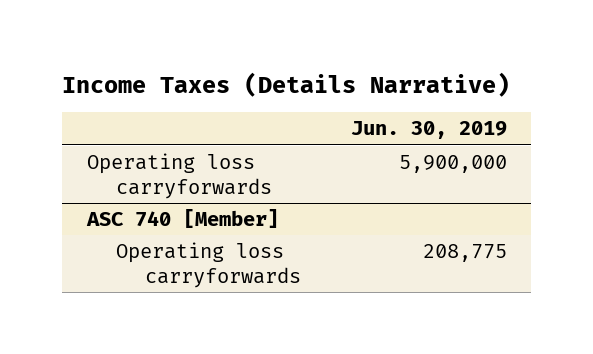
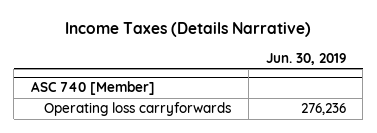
- Operating loss carryforwards | 5,900,000
@ ASC 740 [Member]
- Operating loss carryforwards | 208,775
+ Operating loss carryforwards | 276,236

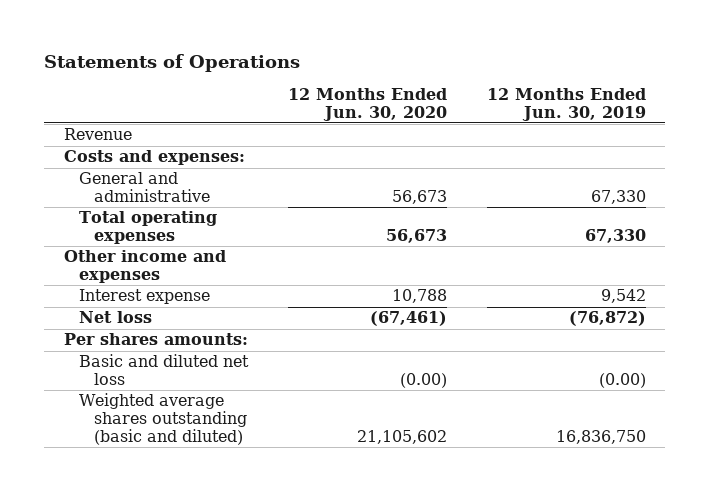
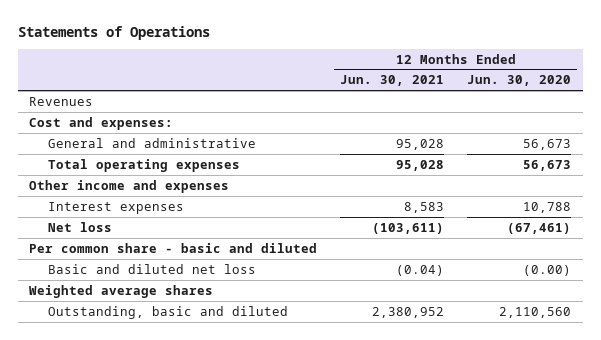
- | 12 Months Ended Jun. 30, 2020 | 12 Months Ended Jun. 30, 2019
+ | 12 Months Ended Jun. 30, 2021 | 12 Months Ended Jun. 30, 2020
- Revenue
- Costs and expenses:
+ Revenues
+ Cost and expenses:
- Interest expense | 10,788 | 9,542
+ Interest expenses | 8,583 | 10,788
- Per shares amounts:
+ Per common share - basic and diluted
- Weighted average shares outstanding (basic and diluted) | 21,105,602 | 16,836,750
+ Weighted average shares
+ Outstanding, basic and diluted | 2,380,952 | 2,110,560

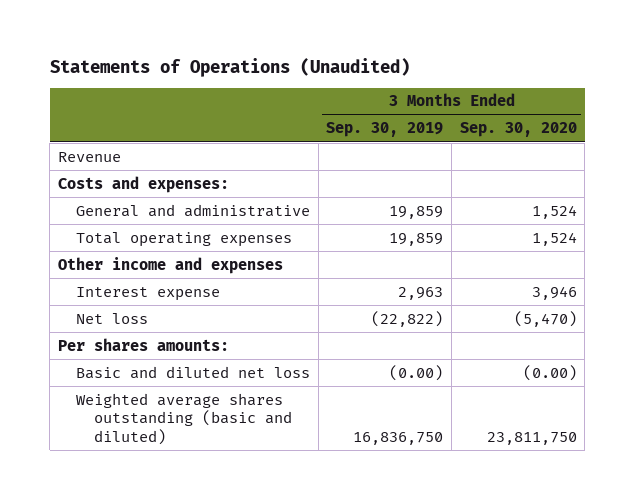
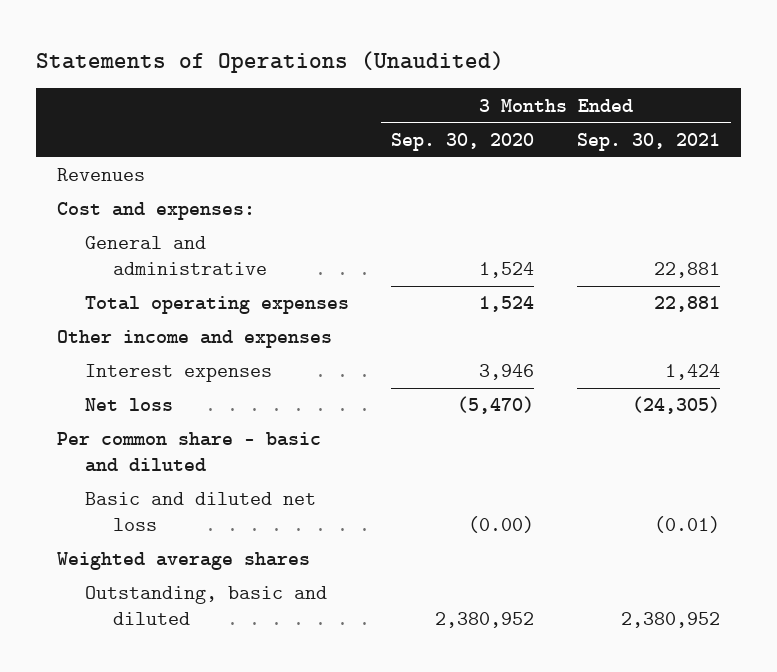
- | 3 Months Ended Sep. 30, 2019 | 3 Months Ended Sep. 30, 2020
+ | 3 Months Ended Sep. 30, 2020 | 3 Months Ended Sep. 30, 2021
- Revenue
- Costs and expenses:
+ Revenues
+ Cost and expenses:
- Interest expense | 2,963 | 3,946
+ Interest expenses | 3,946 | 1,424
- Per shares amounts:
+ Per common share - basic and diluted
- Weighted average shares outstanding (basic and diluted) | 16,836,750 | 23,811,750
+ Weighted average shares
+ Outstanding, basic and diluted | 2,380,952 | 2,380,952

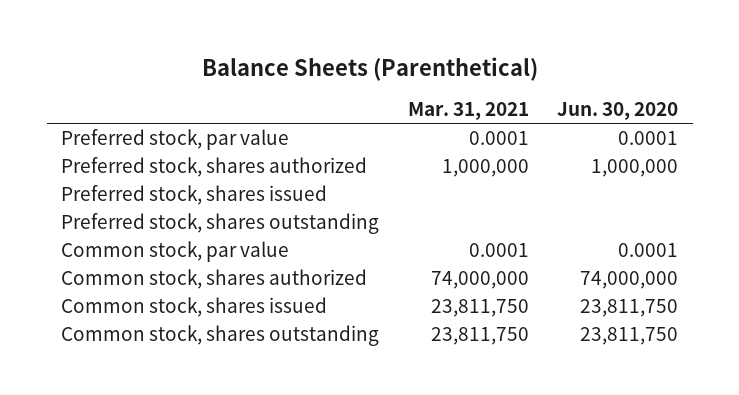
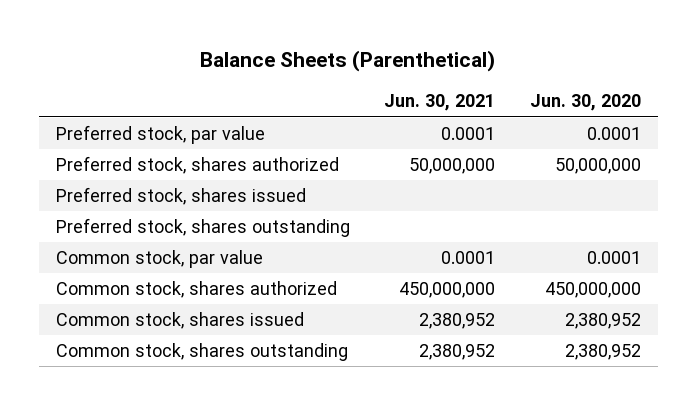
- | Mar. 31, 2021 | Jun. 30, 2020
+ | Jun. 30, 2021 | Jun. 30, 2020
- Preferred stock, shares authorized | 1,000,000 | 1,000,000
+ Preferred stock, shares authorized | 50,000,000 | 50,000,000
- Common stock, shares authorized | 74,000,000 | 74,000,000
- Common stock, shares issued | 23,811,750 | 23,811,750
- Common stock, shares outstanding | 23,811,750 | 23,811,750
+ Common stock, shares authorized | 450,000,000 | 450,000,000
+ Common stock, shares issued | 2,380,952 | 2,380,952
+ Common stock, shares outstanding | 2,380,952 | 2,380,952

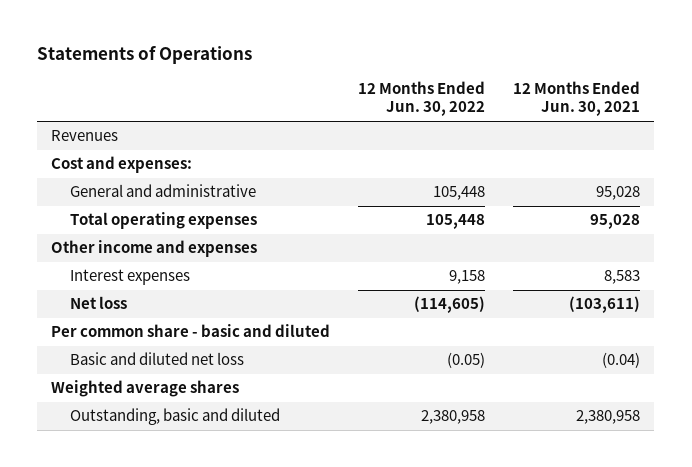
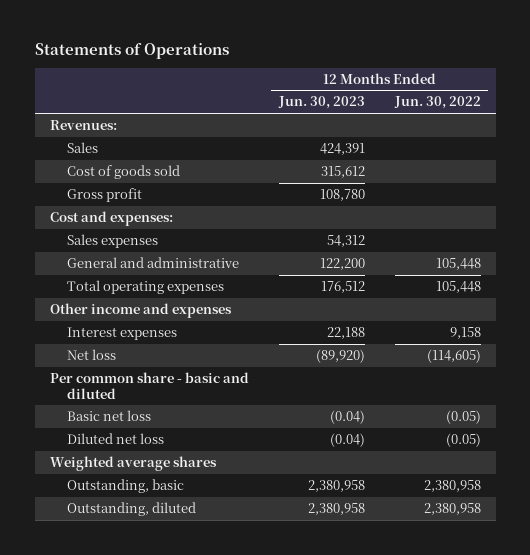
- | 12 Months Ended Jun. 30, 2022 | 12 Months Ended Jun. 30, 2021
+ | 12 Months Ended Jun. 30, 2023 | 12 Months Ended Jun. 30, 2022
- Revenues
+ Revenues:
+ Sales | 424,391 |
+ Cost of goods sold | 315,612 |
+ Gross profit | 108,780 |
+ Sales expenses | 54,312 |
- Basic and diluted net loss | (0.05) | (0.04)
+ Basic net loss | (0.04) | (0.05)
+ Diluted net loss | (0.04) | (0.05)
- Outstanding, basic and diluted | 2,380,958 | 2,380,958
+ Outstanding, basic | 2,380,958 | 2,380,958
+ Outstanding, diluted | 2,380,958 | 2,380,958

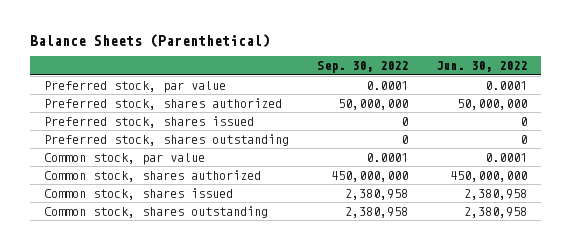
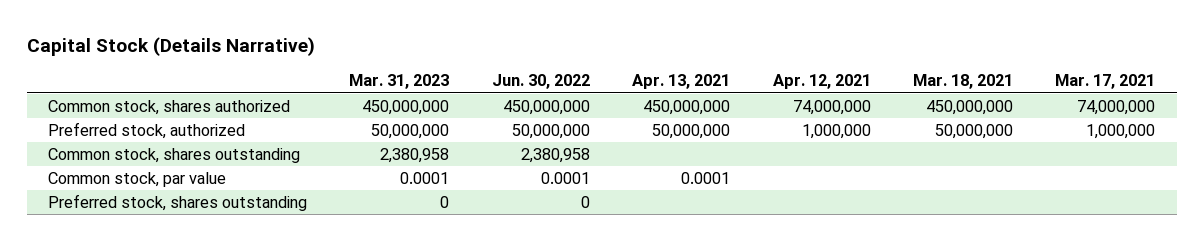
- Balance Sheets (Parenthetical)
+ Capital Stock (Details Narrative)
- | Sep. 30, 2022 | Jun. 30, 2022
+ | Mar. 31, 2023 | Jun. 30, 2022 | Apr. 13, 2021 | Apr. 12, 2021 | Mar. 18, 2021 | Mar. 17, 2021
- Preferred stock, par value | 0.0001 | 0.0001
- Preferred stock, shares authorized | 50,000,000 | 50,000,000
- Preferred stock, shares issued | 0 | 0
- Common stock, shares issued | 2,380,958 | 2,380,958
+ Preferred stock, authorized | 50,000,000 | 50,000,000 | 50,000,000 | 1,000,000 | 50,000,000 | 1,000,000
moved down: Common stock, par value | 0.0001 | 0.0001 | 0.0001 | | |
moved down: Preferred stock, shares outstanding | 0 | 0 | | | |

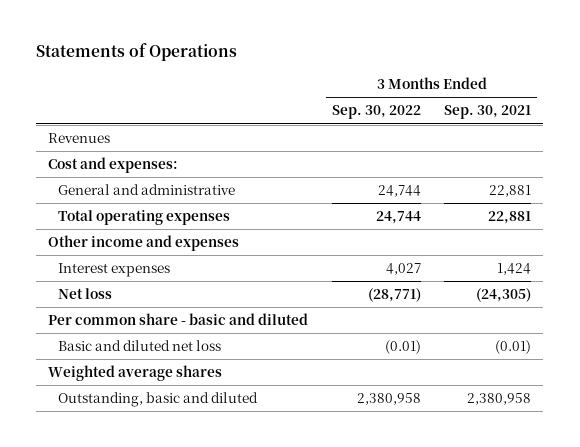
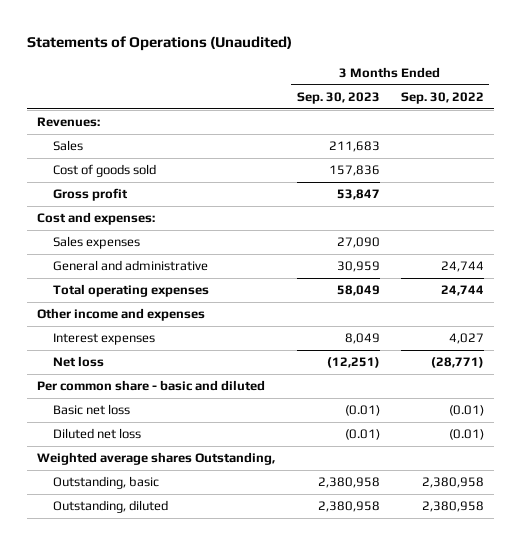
- Statements of Operations
+ Statements of Operations (Unaudited)
- | 3 Months Ended Sep. 30, 2022 | 3 Months Ended Sep. 30, 2021
+ | 3 Months Ended Sep. 30, 2023 | 3 Months Ended Sep. 30, 2022
- Revenues
+ Revenues:
+ Sales | 211,683 |
+ Cost of goods sold | 157,836 |
+ Gross profit | 53,847 |
+ Sales expenses | 27,090 |
- Basic and diluted net loss | (0.01) | (0.01)
- Weighted average shares
- Outstanding, basic and diluted | 2,380,958 | 2,380,958
+ Basic net loss | (0.01) | (0.01)
+ Diluted net loss | (0.01) | (0.01)
+ Weighted average shares Outstanding,
+ Outstanding, basic | 2,380,958 | 2,380,958
+ Outstanding, diluted | 2,380,958 | 2,380,958

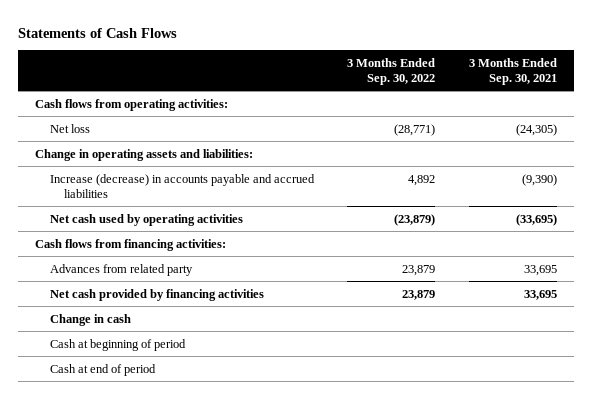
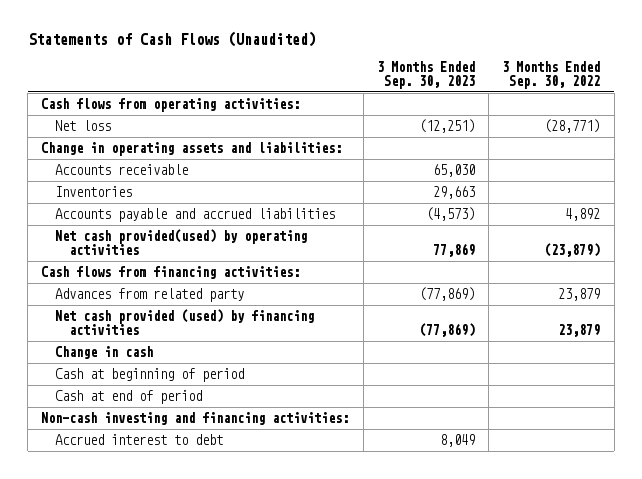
- Statements of Cash Flows
+ Statements of Cash Flows (Unaudited)
- | 3 Months Ended Sep. 30, 2022 | 3 Months Ended Sep. 30, 2021
+ | 3 Months Ended Sep. 30, 2023 | 3 Months Ended Sep. 30, 2022
- Increase (decrease) in accounts payable and accrued liabilities | 4,892 | (9,390)
- Net cash used by operating activities | (23,879) | (33,695)
+ Accounts receivable | 65,030 |
+ Inventories | 29,663 |
+ Accounts payable and accrued liabilities | (4,573) | 4,892
+ Net cash provided(used) by operating activities | 77,869 | (23,879)
- Net cash provided by financing activities | 23,879 | 33,695
+ Net cash provided (used) by financing activities | (77,869) | 23,879
+ Non-cash investing and financing activities:
+ Accrued interest to debt | 8,049 |

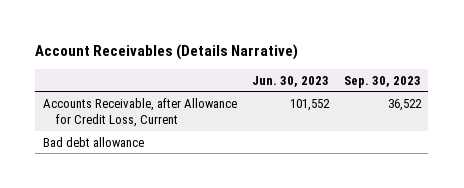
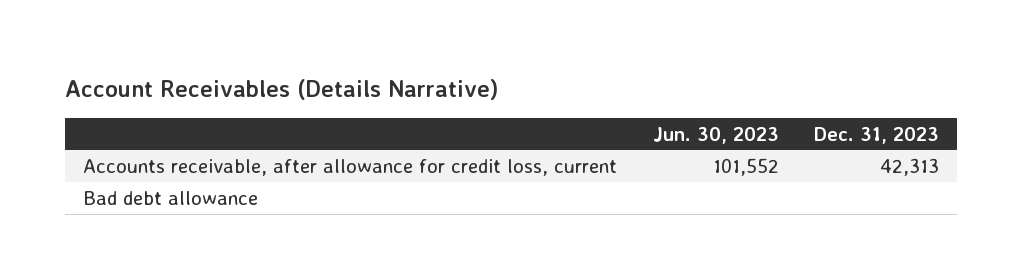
- | Jun. 30, 2023 | Sep. 30, 2023
+ | Jun. 30, 2023 | Dec. 31, 2023
- Accounts Receivable, after Allowance for Credit Loss, Current | 101,552 | 36,522
+ Accounts receivable, after allowance for credit loss, current | 101,552 | 42,313

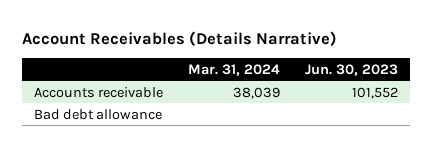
- | Jun. 30, 2023 | Dec. 31, 2023
+ | Mar. 31, 2024 | Jun. 30, 2023
- Accounts receivable, after allowance for credit loss, current | 101,552 | 42,313
+ Accounts receivable | 38,039 | 101,552

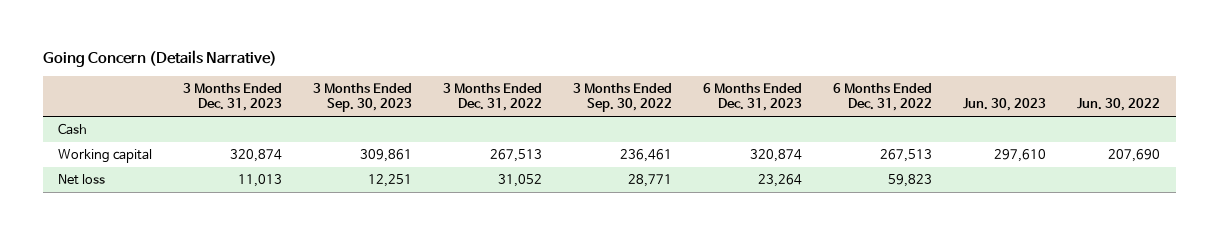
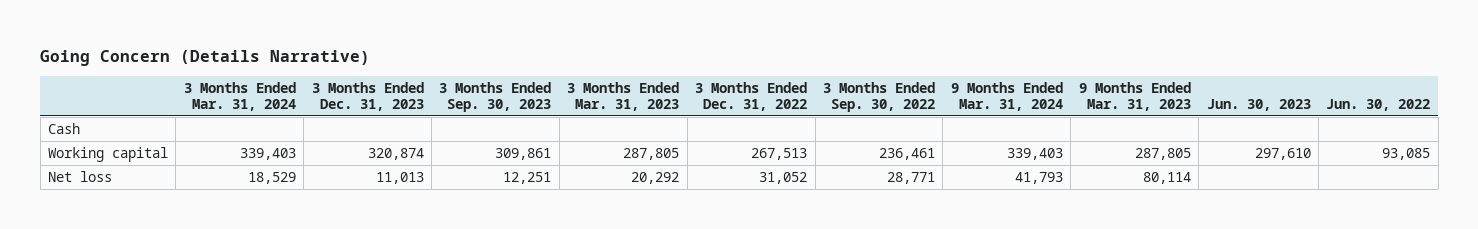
- | 3 Months Ended Dec. 31, 2023 | 3 Months Ended Sep. 30, 2023 | 3 Months Ended Dec. 31, 2022 | 3 Months Ended Sep. 30, 2022 | 6 Months Ended Dec. 31, 2023 | 6 Months Ended Dec. 31, 2022 | Jun. 30, 2023 | Jun. 30, 2022
+ | 3 Months Ended Mar. 31, 2024 | 3 Months Ended Dec. 31, 2023 | 3 Months Ended Sep. 30, 2023 | 3 Months Ended Mar. 31, 2023 | 3 Months Ended Dec. 31, 2022 | 3 Months Ended Sep. 30, 2022 | 9 Months Ended Mar. 31, 2024 | 9 Months Ended Mar. 31, 2023 | Jun. 30, 2023 | Jun. 30, 2022
- Working capital | 320,874 | 309,861 | 267,513 | 236,461 | 320,874 | 267,513 | 297,610 | 207,690
+ Working capital | 339,403 | 320,874 | 309,861 | 287,805 | 267,513 | 236,461 | 339,403 | 287,805 | 297,610 | 93,085

